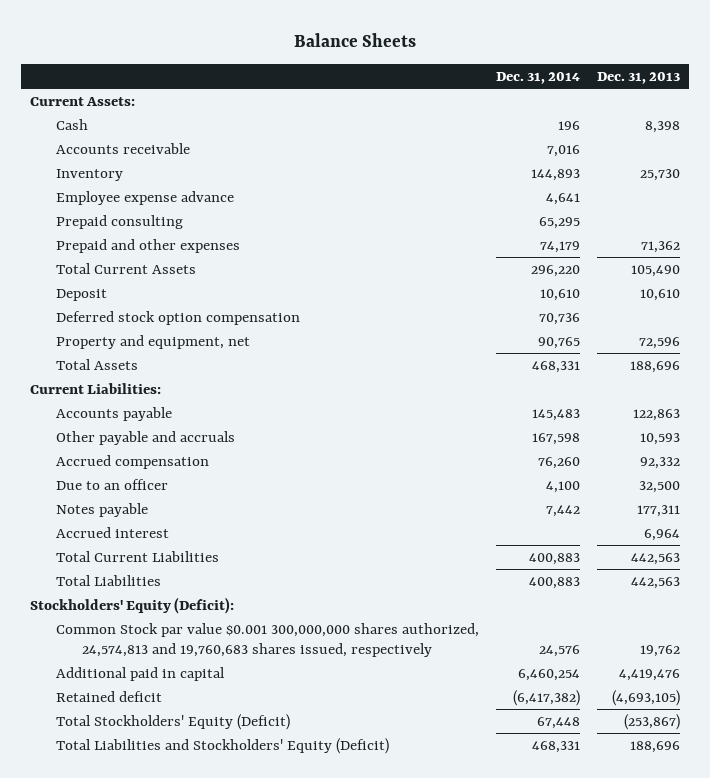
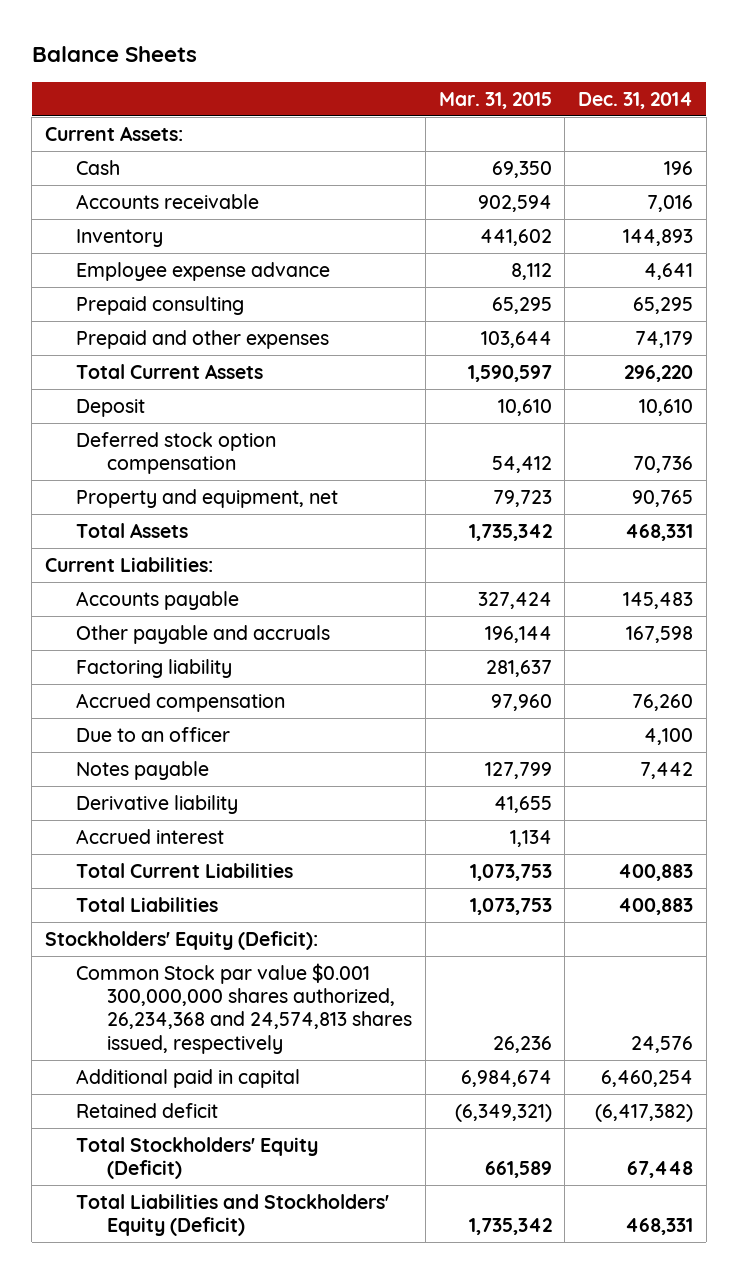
- | Dec. 31, 2014 | Dec. 31, 2013
+ | Mar. 31, 2015 | Dec. 31, 2014
+ Factoring liability | 281,637 |
+ Derivative liability | 41,655 |
- Common Stock par value $0.001 300,000,000 shares authorized, 24,574,813 and 19,760,683 shares issued, respectively | 24,576 | 19,762
+ Common Stock par value $0.001 300,000,000 shares authorized, 26,234,368 and 24,574,813 shares issued, respectively | 26,236 | 24,576

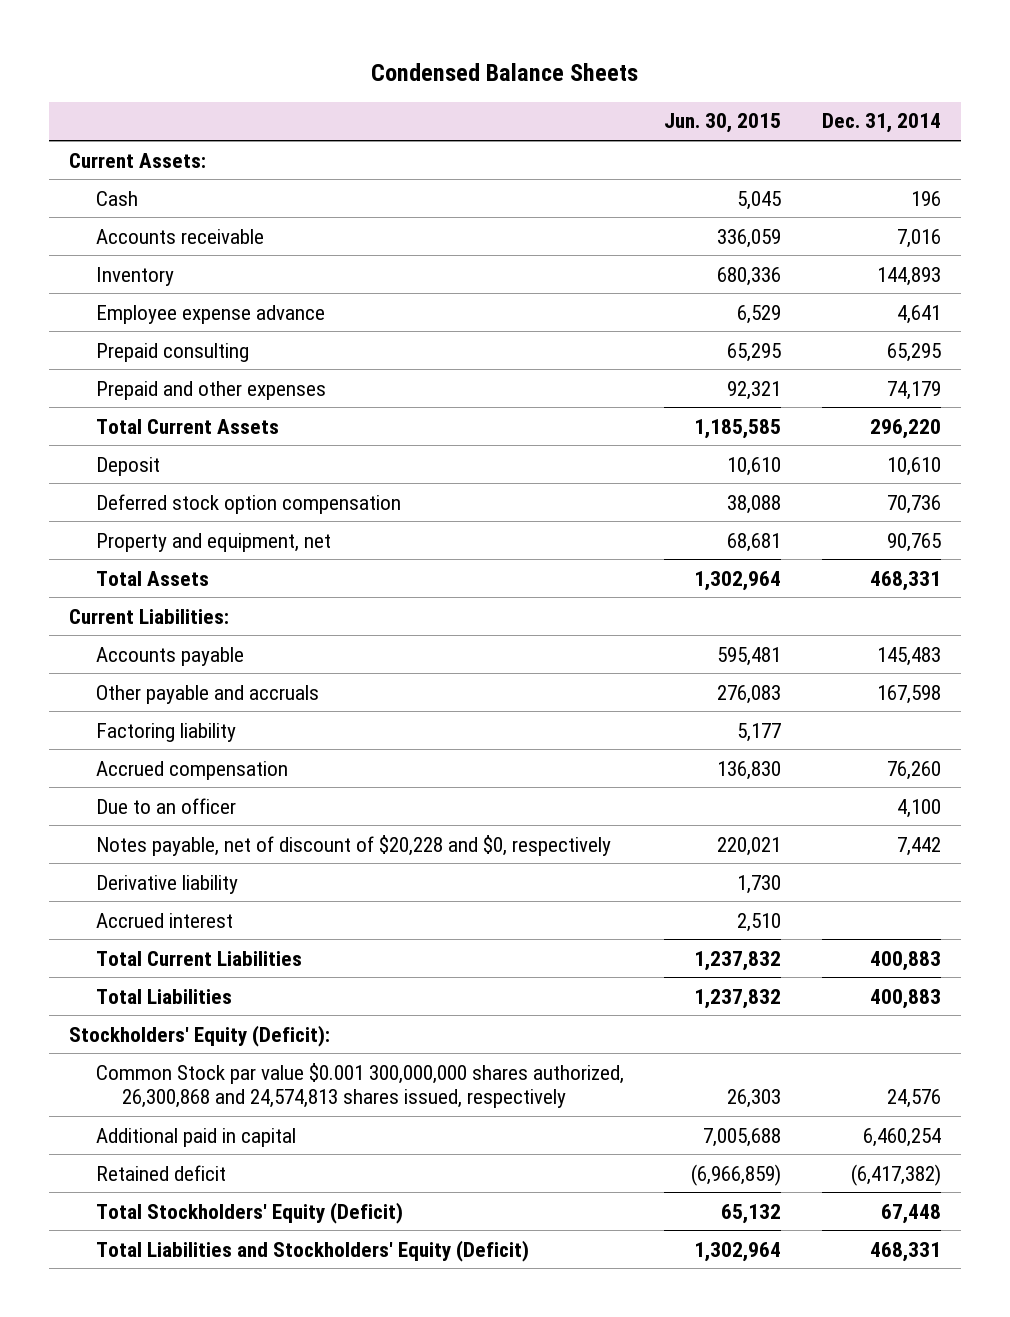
- Balance Sheets
+ Condensed Balance Sheets
- | Mar. 31, 2015 | Dec. 31, 2014
+ | Jun. 30, 2015 | Dec. 31, 2014
- Notes payable | 127,799 | 7,442
+ Notes payable, net of discount of $20,228 and $0, respectively | 220,021 | 7,442
- Common Stock par value $0.001 300,000,000 shares authorized, 26,234,368 and 24,574,813 shares issued, respectively | 26,236 | 24,576
+ Common Stock par value $0.001 300,000,000 shares authorized, 26,300,868 and 24,574,813 shares issued, respectively | 26,303 | 24,576

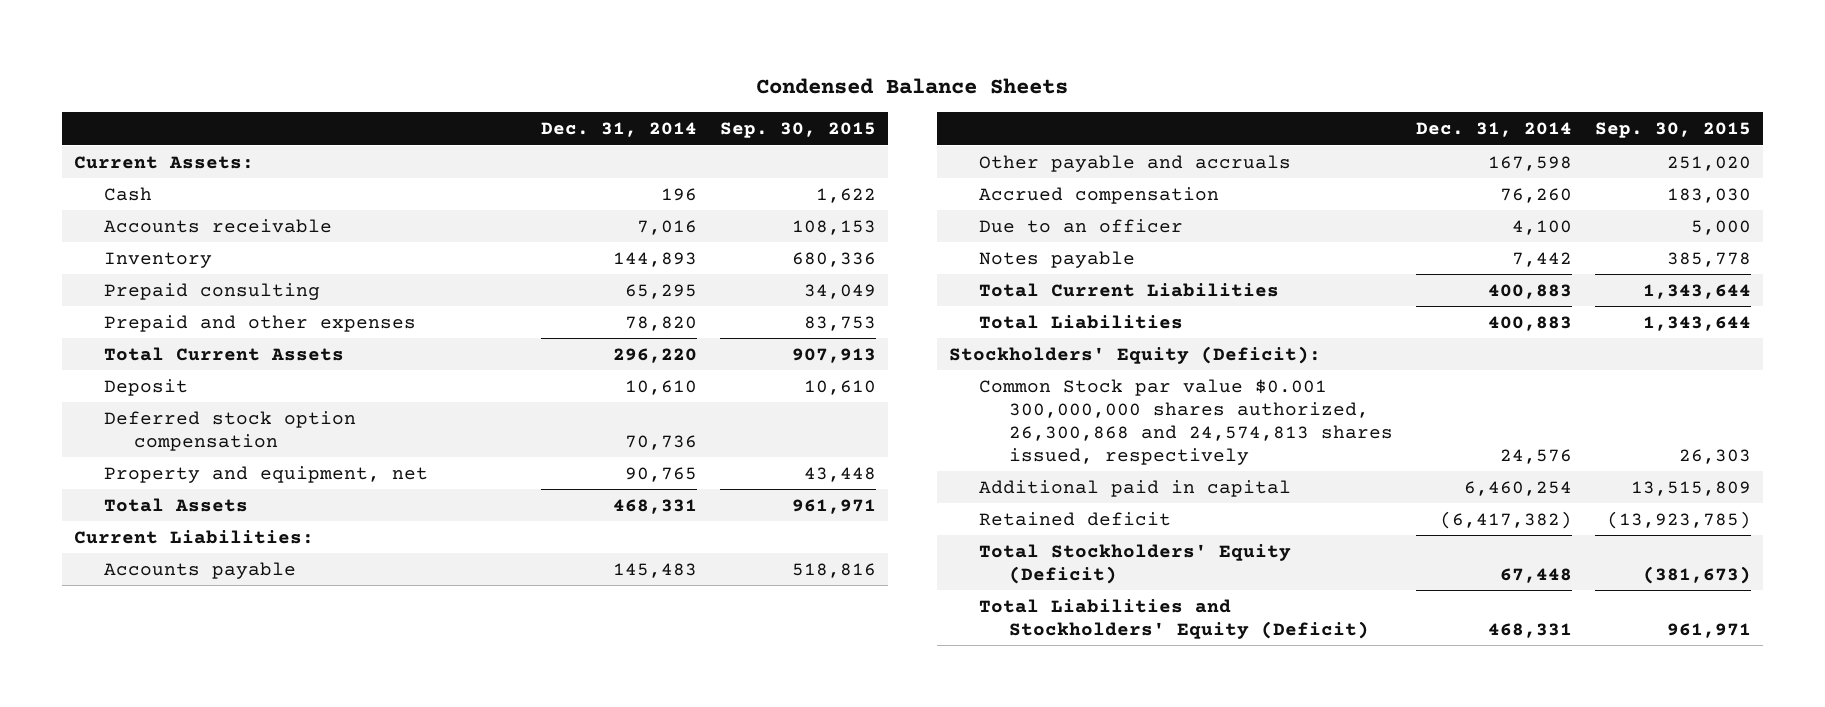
- | Jun. 30, 2015 | Dec. 31, 2014
+ | Dec. 31, 2014 | Sep. 30, 2015
- Employee expense advance | 6,529 | 4,641
- Prepaid and other expenses | 92,321 | 74,179
+ Prepaid and other expenses | 78,820 | 83,753
- Factoring liability | 5,177 |
- Notes payable, net of discount of $20,228 and $0, respectively | 220,021 | 7,442
- Derivative liability | 1,730 |
- Accrued interest | 2,510 |
+ Notes payable | 7,442 | 385,778

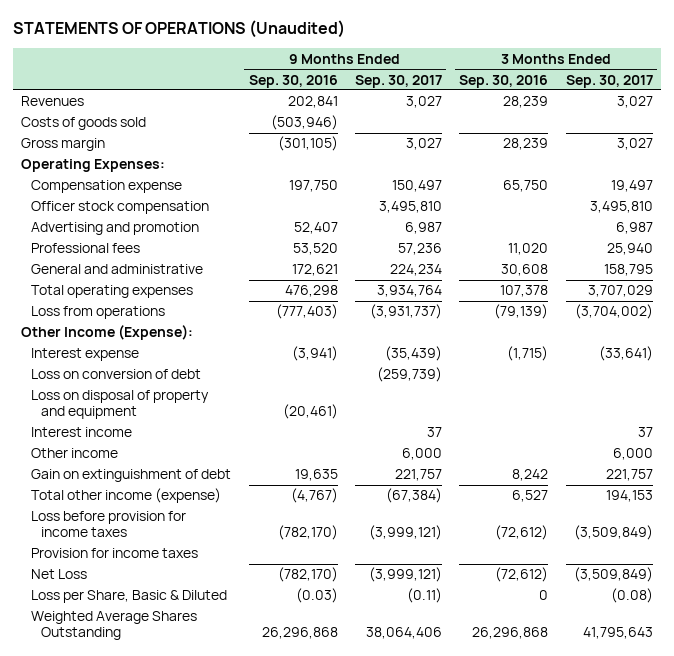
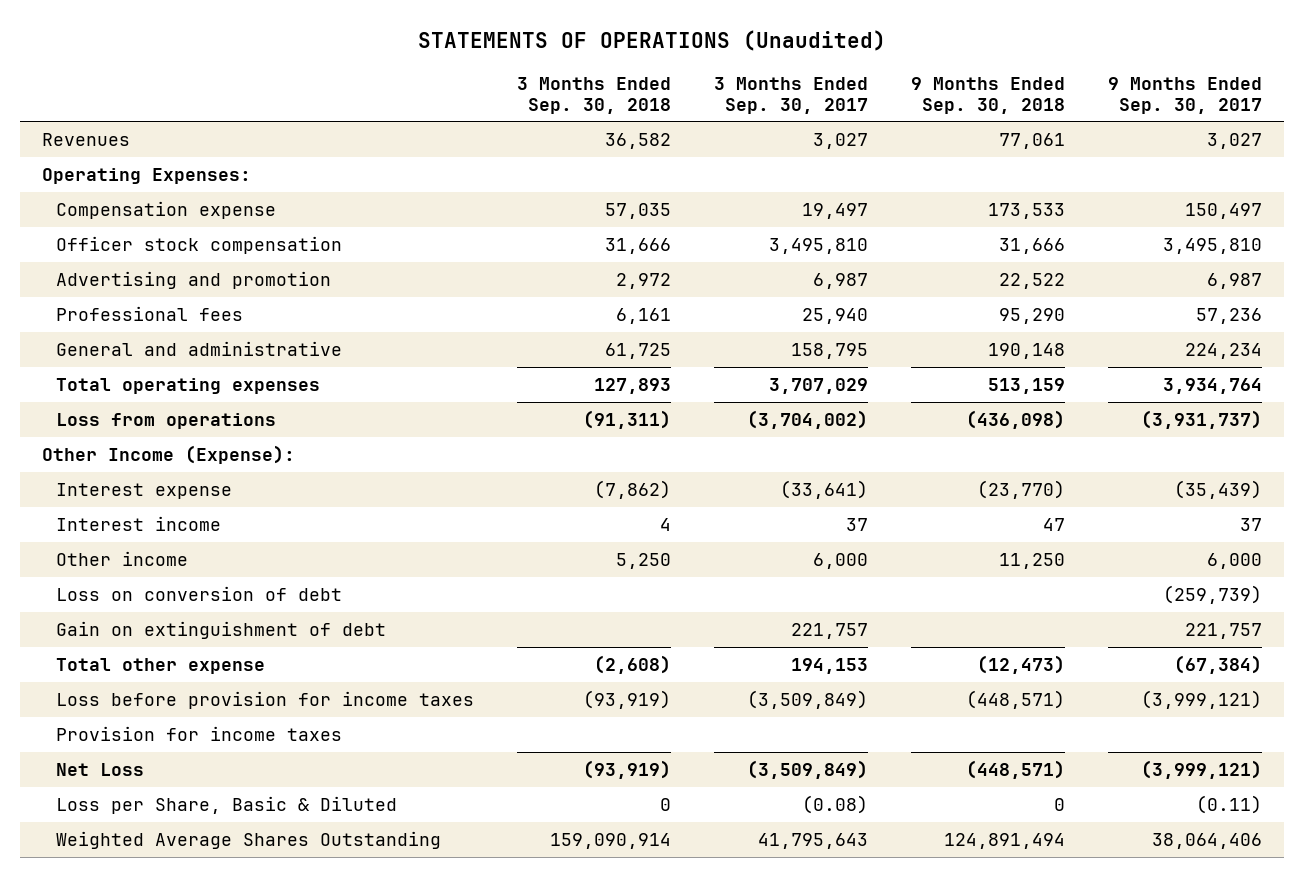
- | 9 Months Ended Sep. 30, 2016 | 9 Months Ended Sep. 30, 2017 | 3 Months Ended Sep. 30, 2016 | 3 Months Ended Sep. 30, 2017
+ | 3 Months Ended Sep. 30, 2018 | 3 Months Ended Sep. 30, 2017 | 9 Months Ended Sep. 30, 2018 | 9 Months Ended Sep. 30, 2017
- Costs of goods sold | (503,946) | | |
- Gross margin | (301,105) | 3,027 | 28,239 | 3,027
- Loss on disposal of property and equipment | (20,461) | | |
moved down: Loss on conversion of debt | | | | (259,739)
- Total other income (expense) | (4,767) | (67,384) | 6,527 | 194,153
+ Total other expense | (2,608) | 194,153 | (12,473) | (67,384)

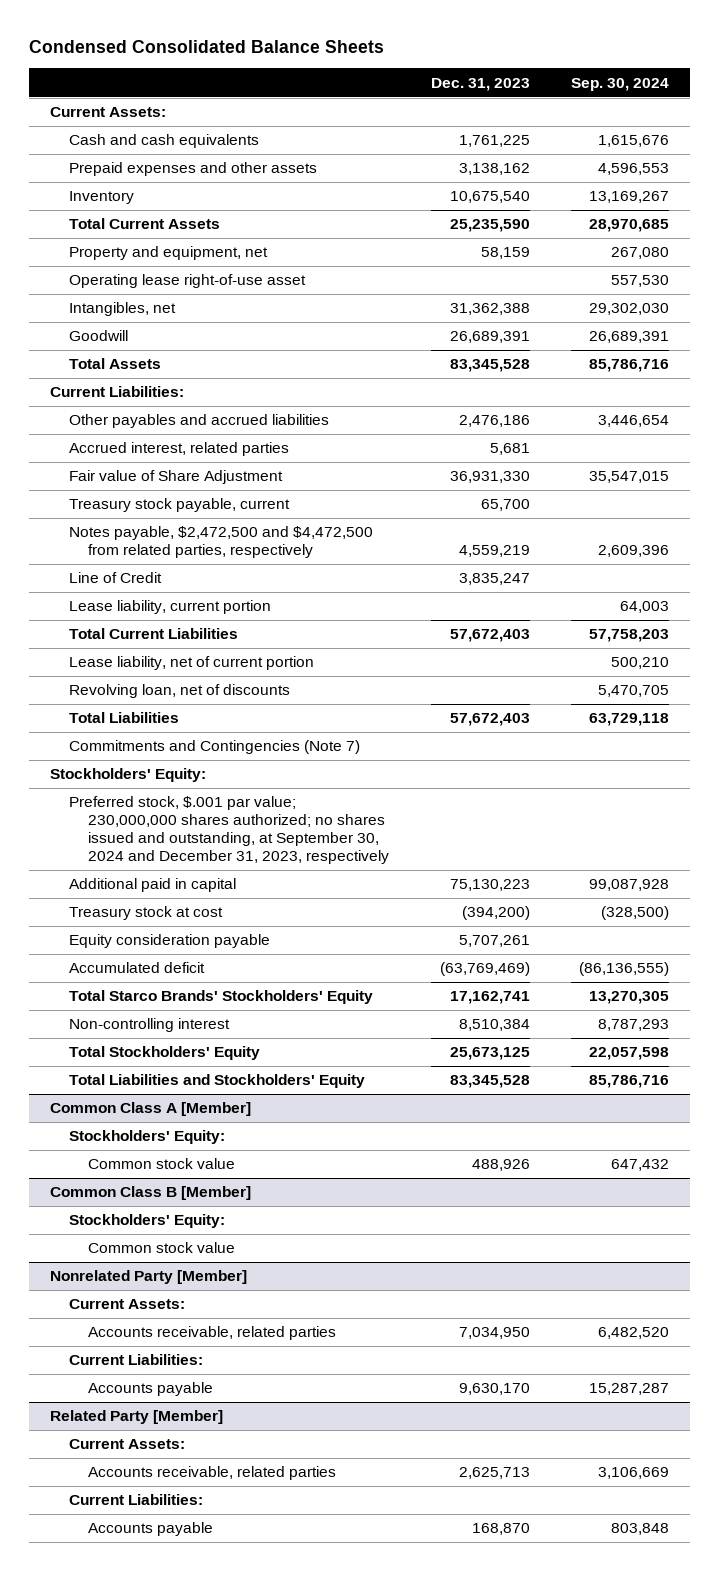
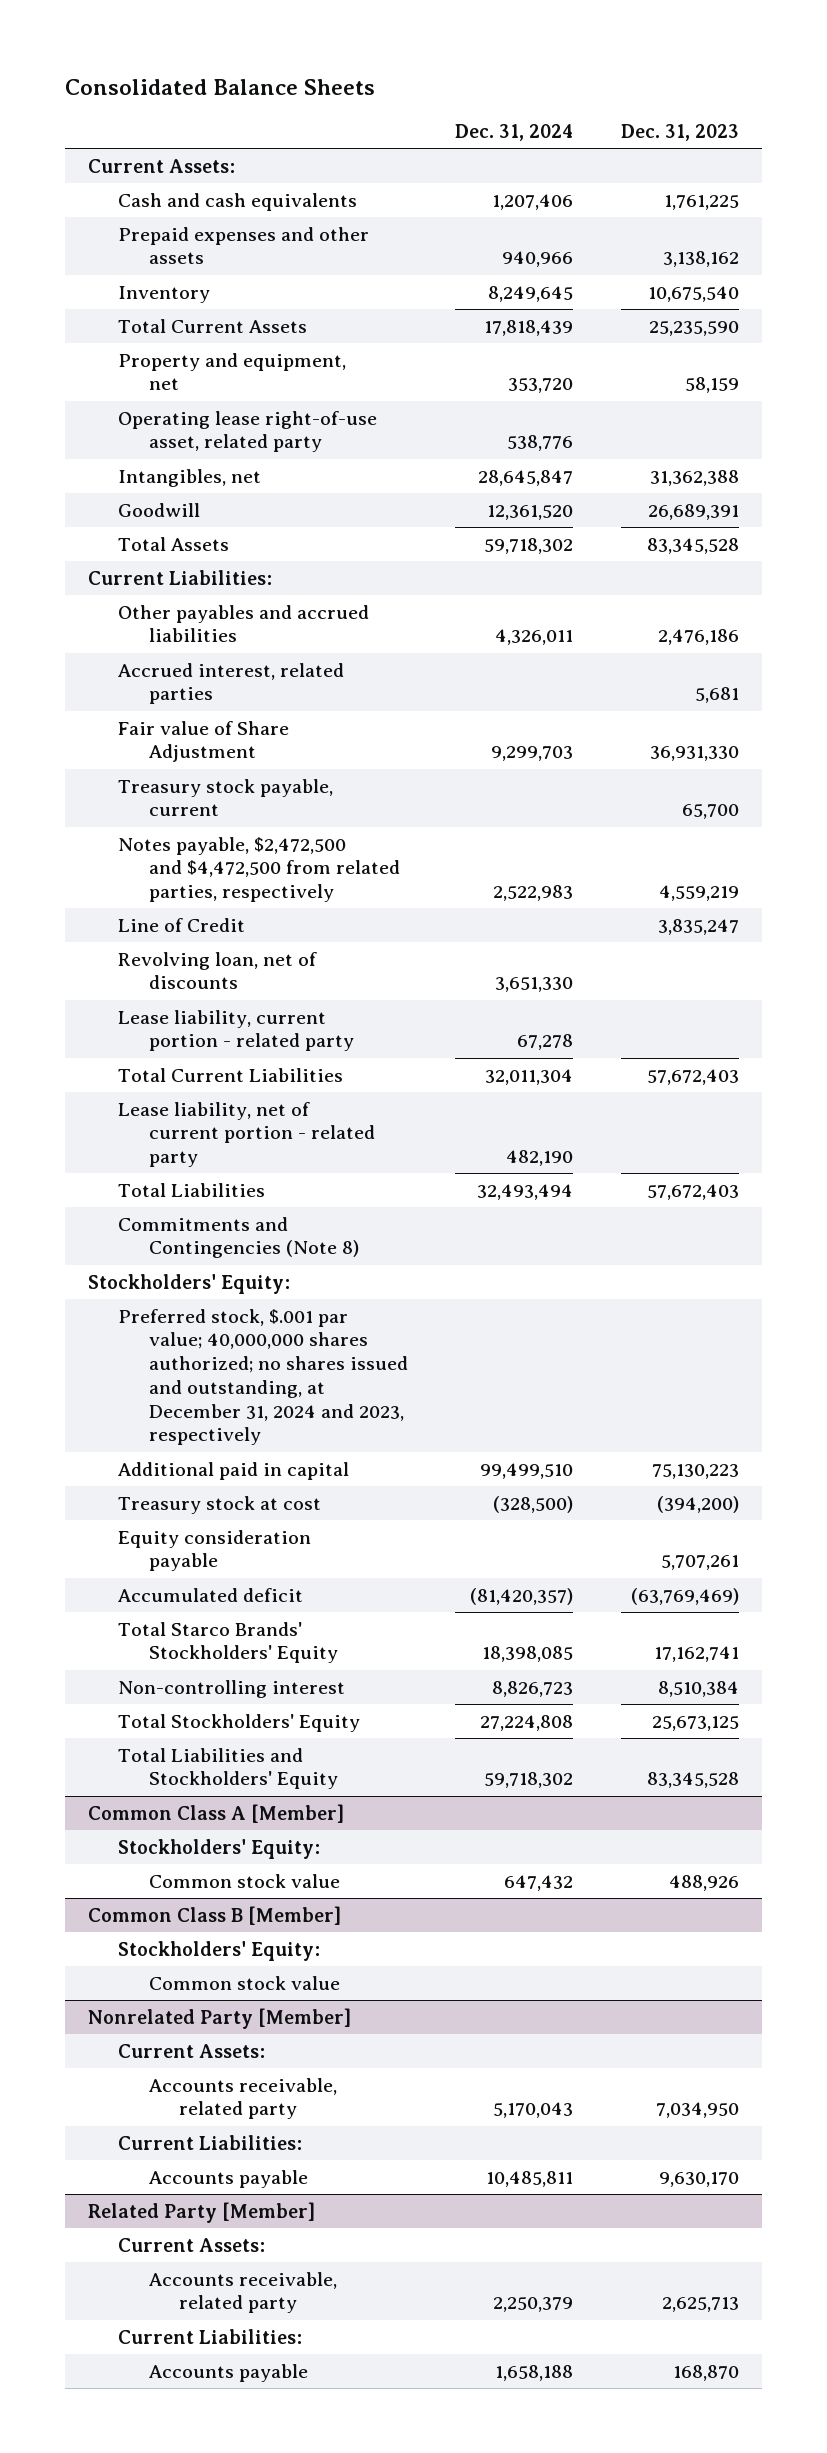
- Condensed Consolidated Balance Sheets
+ Consolidated Balance Sheets
- | Dec. 31, 2023 | Sep. 30, 2024
+ | Dec. 31, 2024 | Dec. 31, 2023
- Operating lease right-of-use asset | | 557,530
+ Operating lease right-of-use asset, related party | 538,776 |
- Lease liability, current portion | | 64,003
- Lease liability, net of current portion | | 500,210
+ Lease liability, current portion - related party | 67,278 |
moved down: Total Current Liabilities | 32,011,304 | 57,672,403
+ Lease liability, net of current portion - related party | 482,190 |
- Commitments and Contingencies (Note 7)
+ Commitments and Contingencies (Note 8)
- Preferred stock, $.001 par value; 230,000,000 shares authorized; no shares issued and outstanding, at September 30, 2024 and December 31, 2023, respectively
+ Preferred stock, $.001 par value; 40,000,000 shares authorized; no shares issued and outstanding, at December 31, 2024 and 2023, respectively
@ Nonrelated Party [Member]
- Accounts receivable, related parties | 7,034,950 | 6,482,520
+ Accounts receivable, related party | 5,170,043 | 7,034,950
@ Related Party [Member]
- Accounts receivable, related parties | 2,625,713 | 3,106,669
+ Accounts receivable, related party | 2,250,379 | 2,625,713

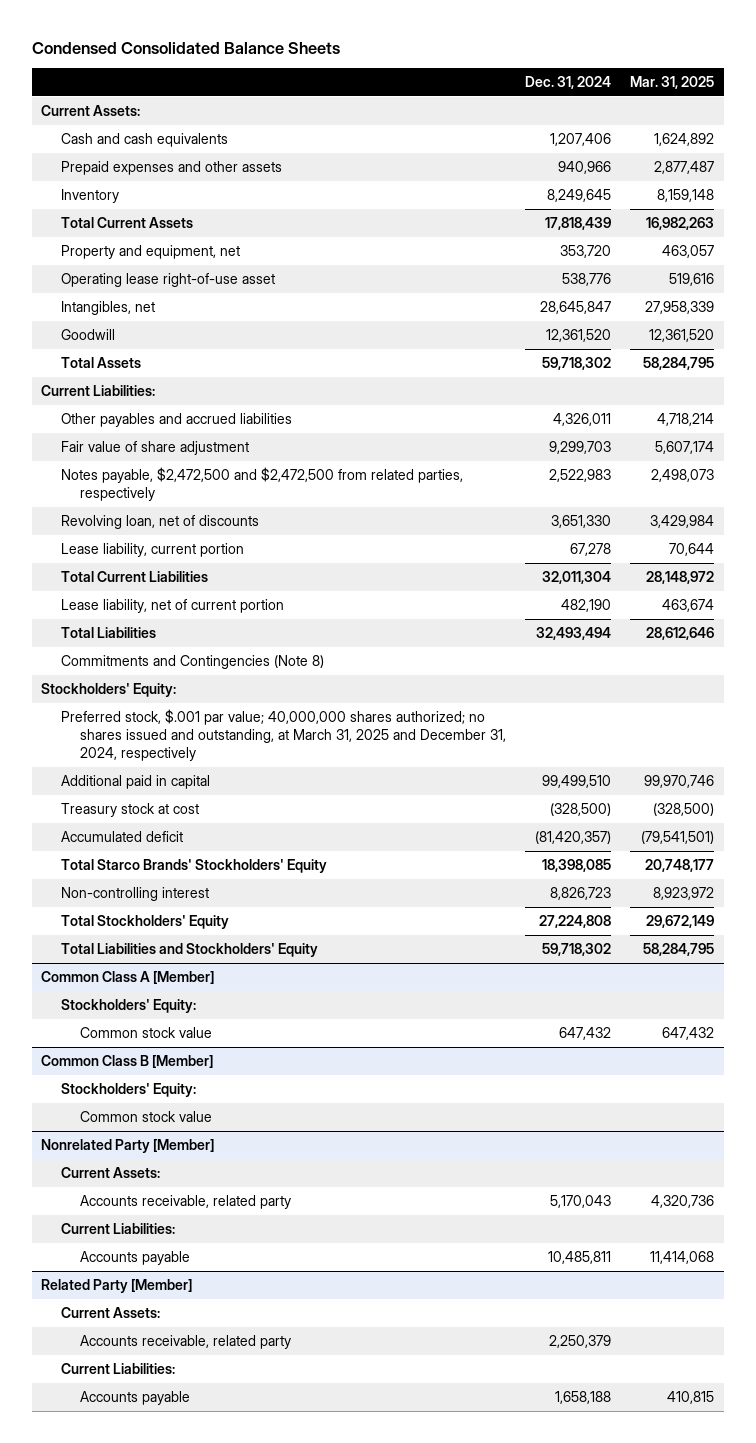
- Consolidated Balance Sheets
+ Condensed Consolidated Balance Sheets
- | Dec. 31, 2024 | Dec. 31, 2023
+ | Dec. 31, 2024 | Mar. 31, 2025
- Operating lease right-of-use asset, related party | 538,776 |
+ Operating lease right-of-use asset | 538,776 | 519,616
- Accrued interest, related parties | | 5,681
- Fair value of Share Adjustment | 9,299,703 | 36,931,330
- Treasury stock payable, current | | 65,700
- Notes payable, $2,472,500 and $4,472,500 from related parties, respectively | 2,522,983 | 4,559,219
- Line of Credit | | 3,835,247
+ Fair value of share adjustment | 9,299,703 | 5,607,174
+ Notes payable, $2,472,500 and $2,472,500 from related parties, respectively | 2,522,983 | 2,498,073
- Lease liability, current portion - related party | 67,278 |
+ Lease liability, current portion | 67,278 | 70,644
- Lease liability, net of current portion - related party | 482,190 |
+ Lease liability, net of current portion | 482,190 | 463,674
- Preferred stock, $.001 par value; 40,000,000 shares authorized; no shares issued and outstanding, at December 31, 2024 and 2023, respectively
+ Preferred stock, $.001 par value; 40,000,000 shares authorized; no shares issued and outstanding, at March 31, 2025 and December 31, 2024, respectively
- Equity consideration payable | | 5,707,261

